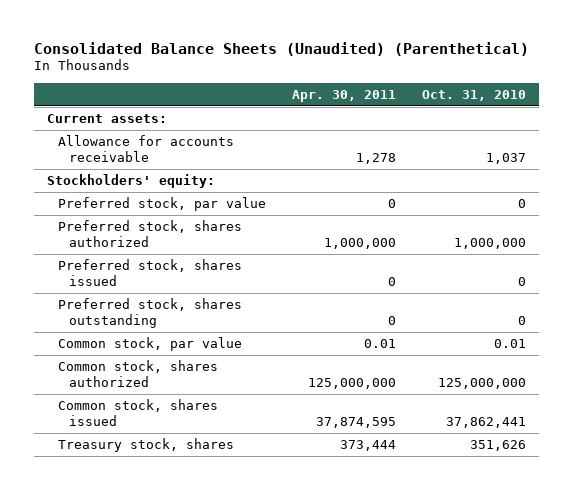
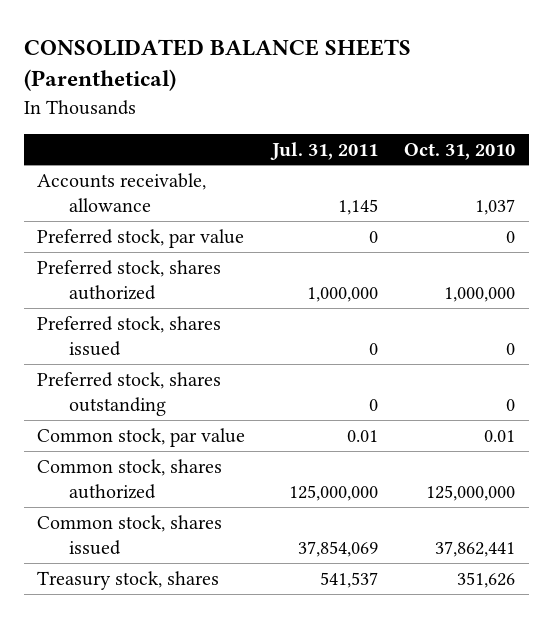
- Consolidated Balance Sheets (Unaudited) (Parenthetical)
+ CONSOLIDATED BALANCE SHEETS (Parenthetical)
- | Apr. 30, 2011 | Oct. 31, 2010
+ | Jul. 31, 2011 | Oct. 31, 2010
- Current assets:
- Allowance for accounts receivable | 1,278 | 1,037
- Stockholders' equity:
+ Accounts receivable, allowance | 1,145 | 1,037

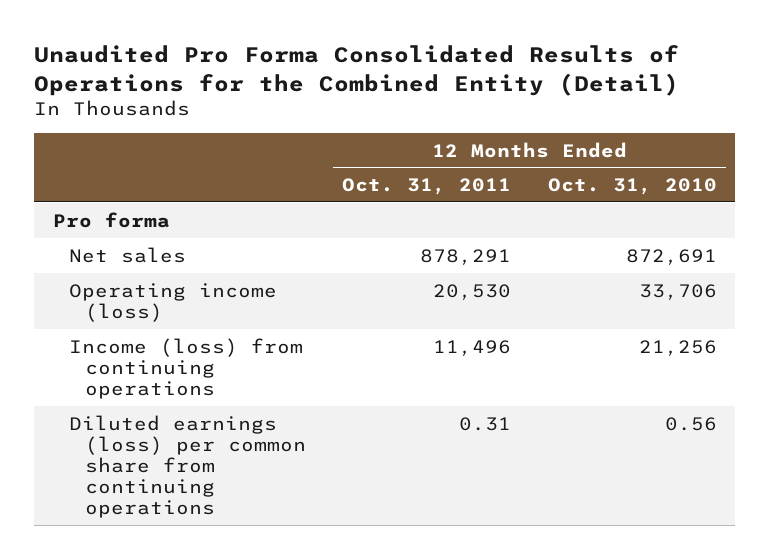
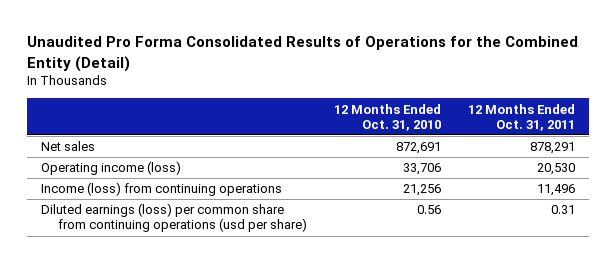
- | 12 Months Ended Oct. 31, 2011 | 12 Months Ended Oct. 31, 2010
+ | 12 Months Ended Oct. 31, 2010 | 12 Months Ended Oct. 31, 2011
- Pro forma
- Diluted earnings (loss) per common share from continuing operations | 0.31 | 0.56
+ Diluted earnings (loss) per common share from continuing operations (usd per share) | 0.56 | 0.31

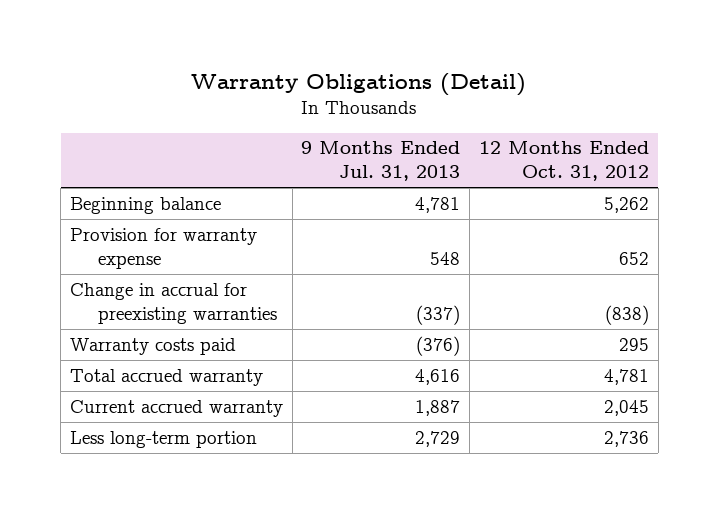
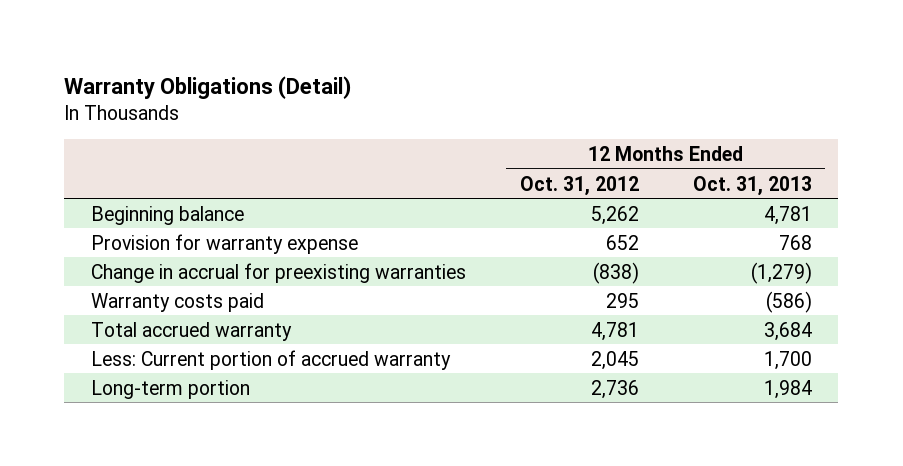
- | 9 Months Ended Jul. 31, 2013 | 12 Months Ended Oct. 31, 2012
+ | 12 Months Ended Oct. 31, 2012 | 12 Months Ended Oct. 31, 2013
- Current accrued warranty | 1,887 | 2,045
- Less long-term portion | 2,729 | 2,736
+ Less: Current portion of accrued warranty | 2,045 | 1,700
+ Long-term portion | 2,736 | 1,984

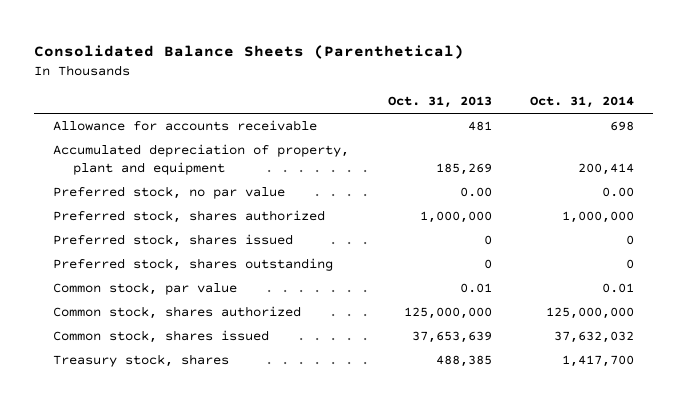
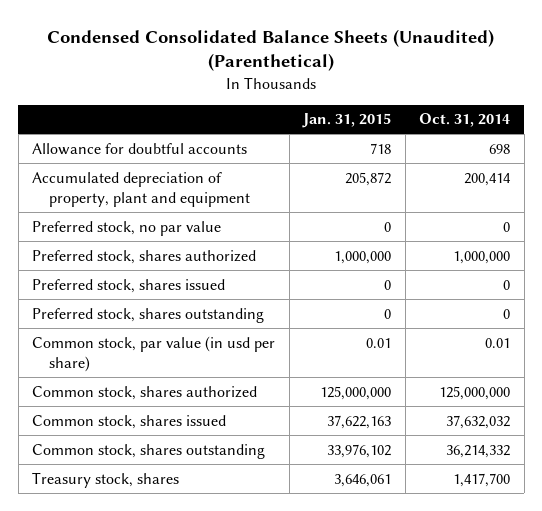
- Consolidated Balance Sheets (Parenthetical)
+ Condensed Consolidated Balance Sheets (Unaudited) (Parenthetical)
- | Oct. 31, 2013 | Oct. 31, 2014
+ | Jan. 31, 2015 | Oct. 31, 2014
- Allowance for accounts receivable | 481 | 698
+ Allowance for doubtful accounts | 718 | 698
- Preferred stock, no par value | 0.00 | 0.00
+ Preferred stock, no par value | 0 | 0
- Common stock, par value | 0.01 | 0.01
+ Common stock, par value (in usd per share) | 0.01 | 0.01
+ Common stock, shares outstanding | 33,976,102 | 36,214,332

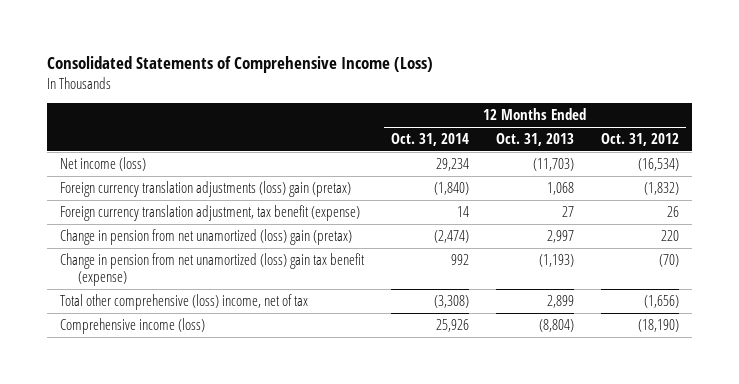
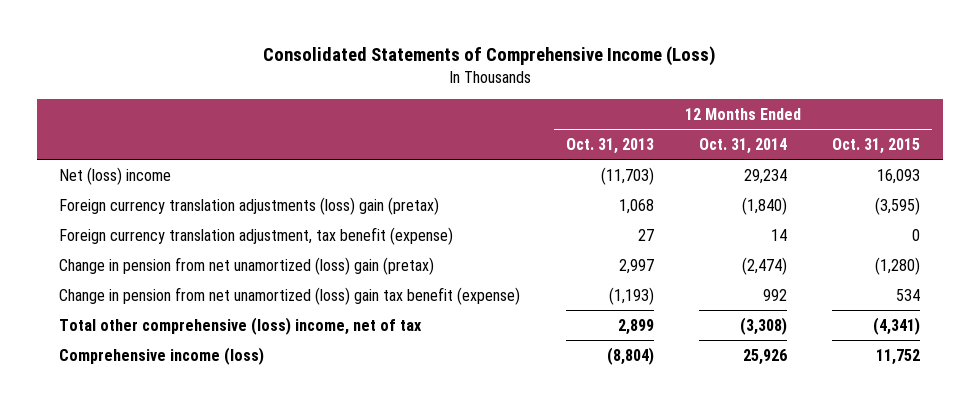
- | 12 Months Ended Oct. 31, 2014 | 12 Months Ended Oct. 31, 2013 | 12 Months Ended Oct. 31, 2012
+ | 12 Months Ended Oct. 31, 2013 | 12 Months Ended Oct. 31, 2014 | 12 Months Ended Oct. 31, 2015
- Net income (loss) | 29,234 | (11,703) | (16,534)
+ Net (loss) income | (11,703) | 29,234 | 16,093

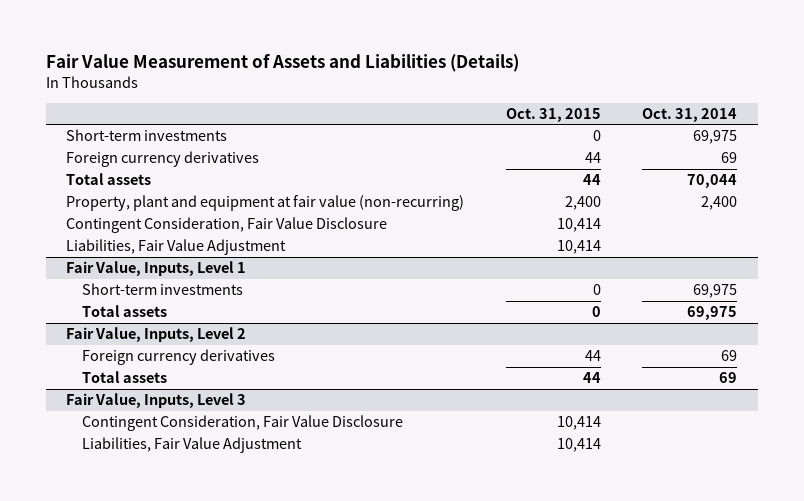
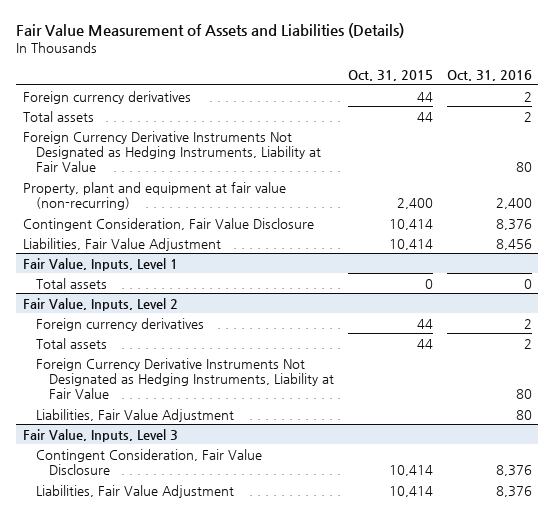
- | Oct. 31, 2015 | Oct. 31, 2014
+ | Oct. 31, 2015 | Oct. 31, 2016
- Short-term investments | 0 | 69,975
+ Foreign Currency Derivative Instruments Not Designated as Hedging Instruments, Liability at Fair Value | | 80
@ Fair Value, Inputs, Level 1
- Short-term investments | 0 | 69,975
@ Fair Value, Inputs, Level 2
+ Foreign Currency Derivative Instruments Not Designated as Hedging Instruments, Liability at Fair Value | | 80
+ Liabilities, Fair Value Adjustment | | 80

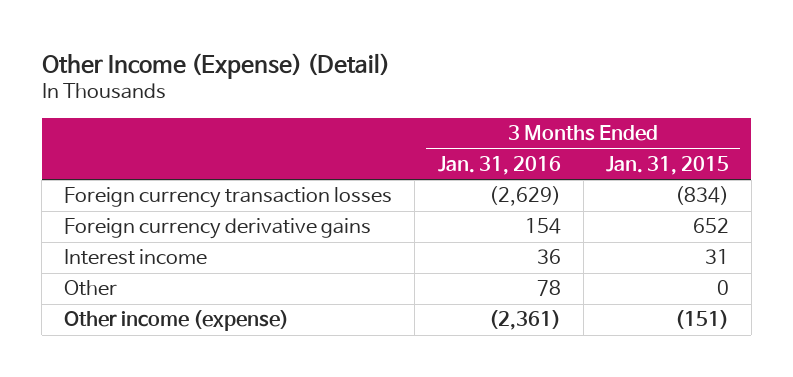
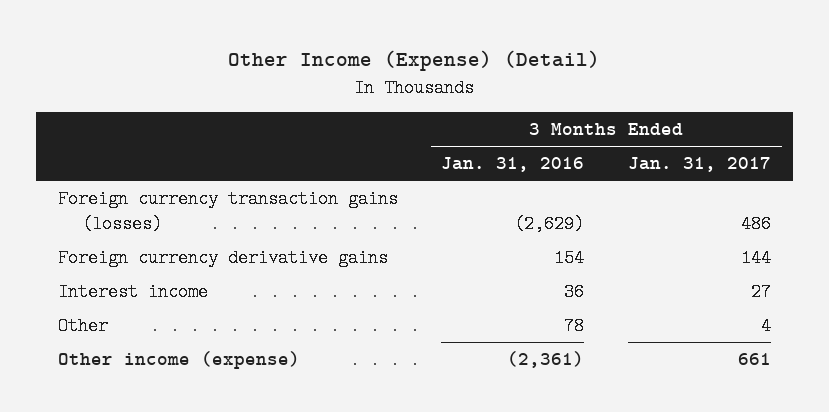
- | 3 Months Ended Jan. 31, 2016 | 3 Months Ended Jan. 31, 2015
+ | 3 Months Ended Jan. 31, 2016 | 3 Months Ended Jan. 31, 2017
- Foreign currency transaction losses | (2,629) | (834)
+ Foreign currency transaction gains (losses) | (2,629) | 486

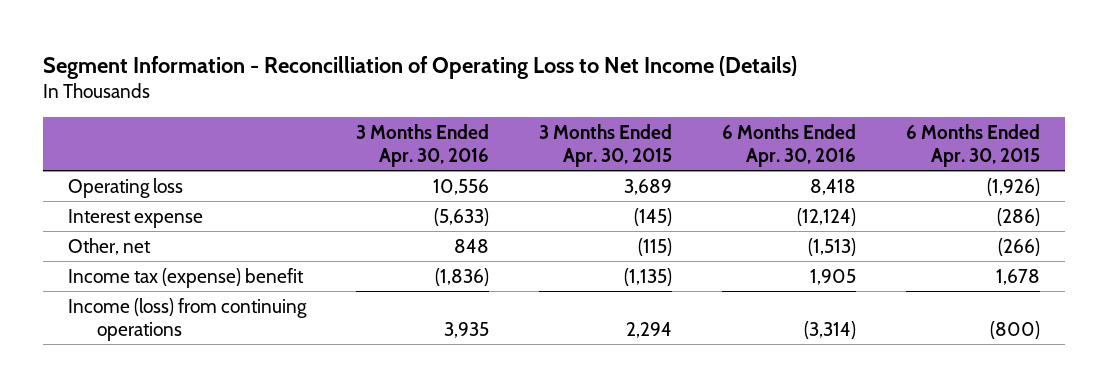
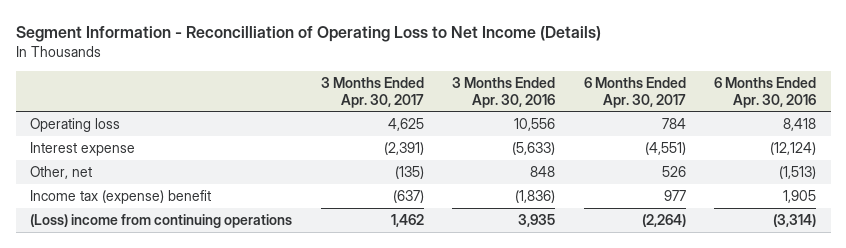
- | 3 Months Ended Apr. 30, 2016 | 3 Months Ended Apr. 30, 2015 | 6 Months Ended Apr. 30, 2016 | 6 Months Ended Apr. 30, 2015
+ | 3 Months Ended Apr. 30, 2017 | 3 Months Ended Apr. 30, 2016 | 6 Months Ended Apr. 30, 2017 | 6 Months Ended Apr. 30, 2016
- Income (loss) from continuing operations | 3,935 | 2,294 | (3,314) | (800)
+ (Loss) income from continuing operations | 1,462 | 3,935 | (2,264) | (3,314)

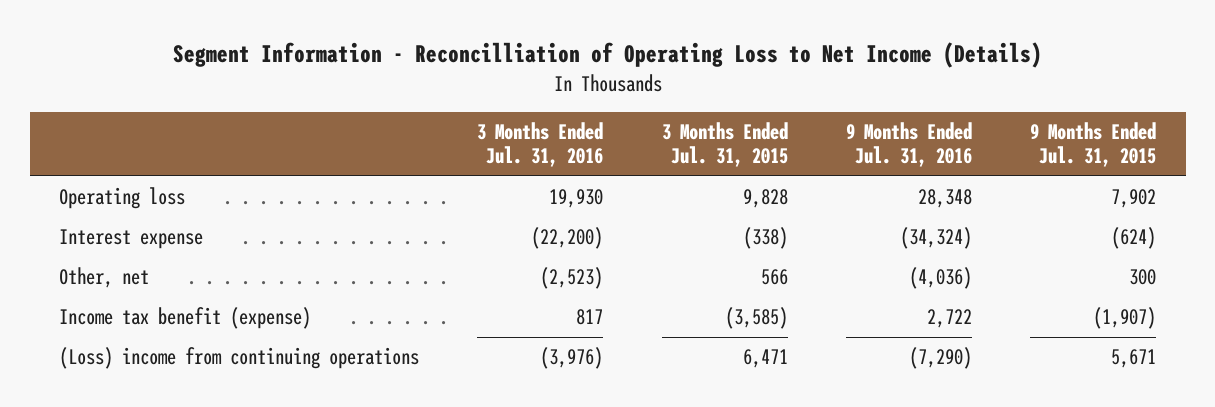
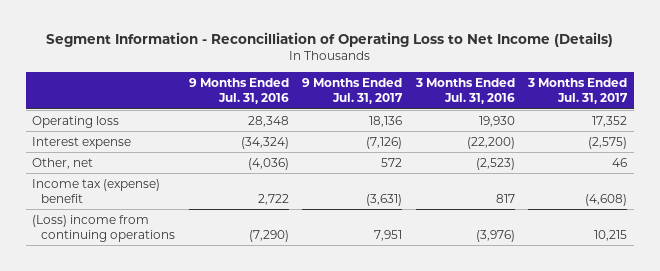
- | 3 Months Ended Jul. 31, 2016 | 3 Months Ended Jul. 31, 2015 | 9 Months Ended Jul. 31, 2016 | 9 Months Ended Jul. 31, 2015
+ | 9 Months Ended Jul. 31, 2016 | 9 Months Ended Jul. 31, 2017 | 3 Months Ended Jul. 31, 2016 | 3 Months Ended Jul. 31, 2017
- Income tax benefit (expense) | 817 | (3,585) | 2,722 | (1,907)
+ Income tax (expense) benefit | 2,722 | (3,631) | 817 | (4,608)

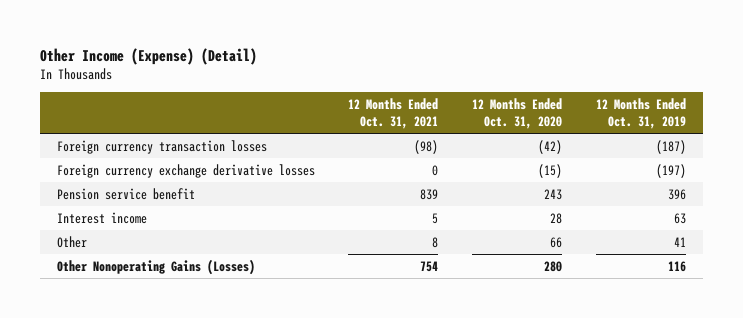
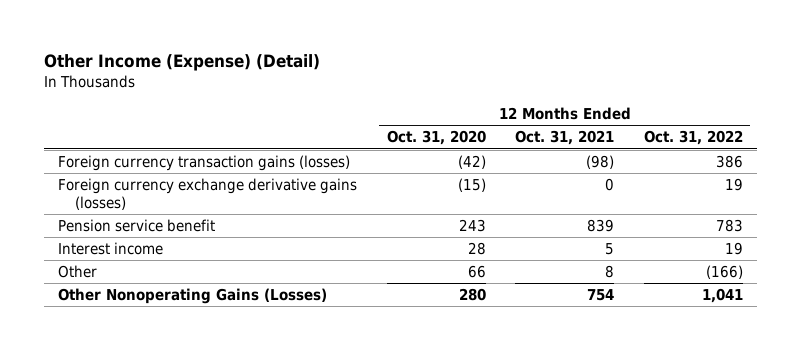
- | 12 Months Ended Oct. 31, 2021 | 12 Months Ended Oct. 31, 2020 | 12 Months Ended Oct. 31, 2019
+ | 12 Months Ended Oct. 31, 2020 | 12 Months Ended Oct. 31, 2021 | 12 Months Ended Oct. 31, 2022
- Foreign currency transaction losses | (98) | (42) | (187)
- Foreign currency exchange derivative losses | 0 | (15) | (197)
+ Foreign currency transaction gains (losses) | (42) | (98) | 386
+ Foreign currency exchange derivative gains (losses) | (15) | 0 | 19

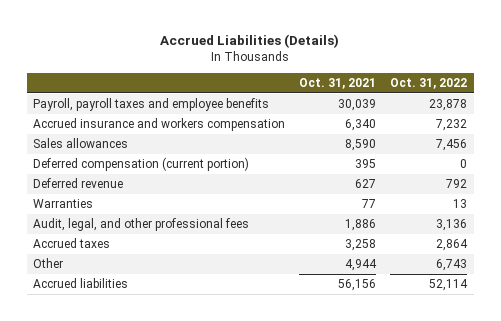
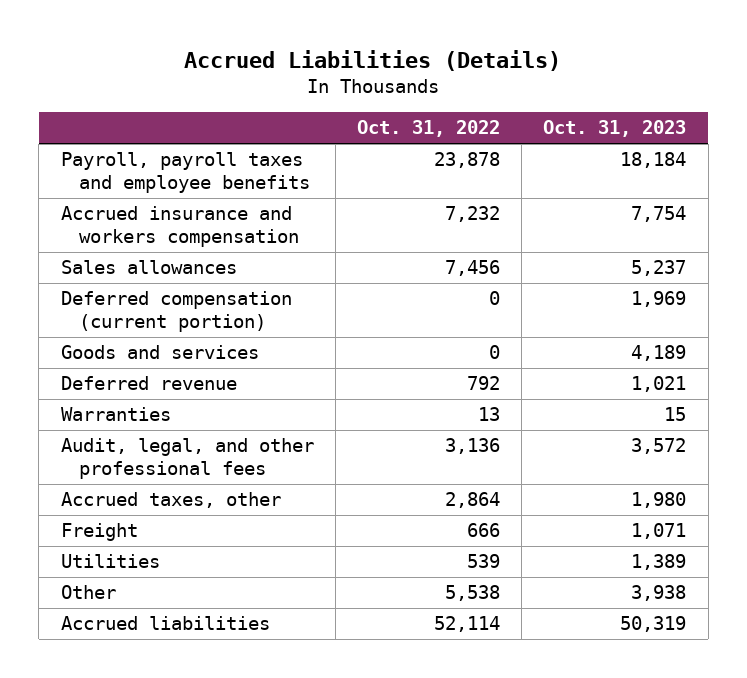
- | Oct. 31, 2021 | Oct. 31, 2022
+ | Oct. 31, 2022 | Oct. 31, 2023
+ Goods and services | 0 | 4,189
- Accrued taxes | 3,258 | 2,864
- Other | 4,944 | 6,743
+ Accrued taxes, other | 2,864 | 1,980
+ Freight | 666 | 1,071
+ Utilities | 539 | 1,389
+ Other | 5,538 | 3,938

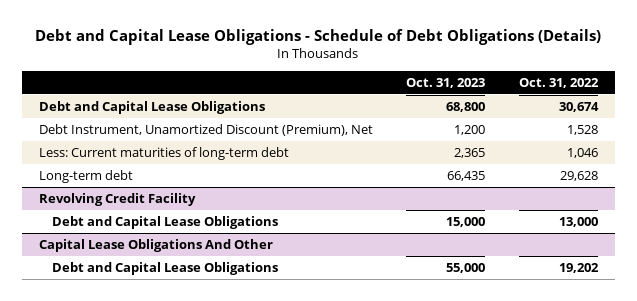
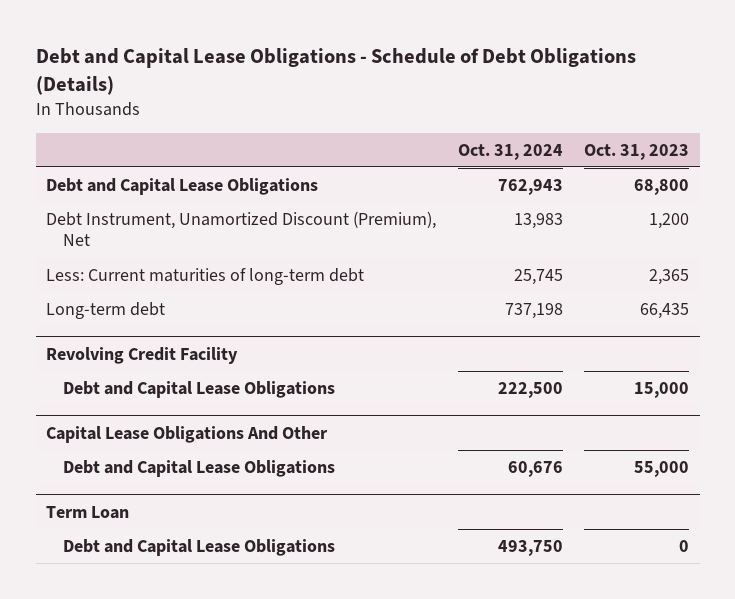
- | Oct. 31, 2023 | Oct. 31, 2022
+ | Oct. 31, 2024 | Oct. 31, 2023
+ Term Loan
+ Debt and Capital Lease Obligations | 493,750 | 0

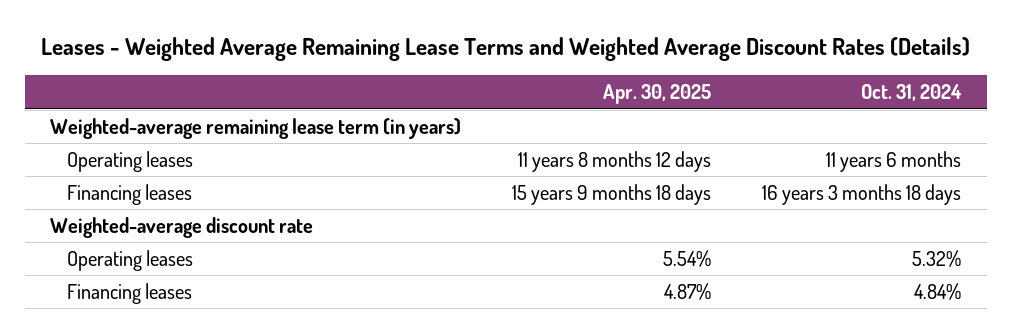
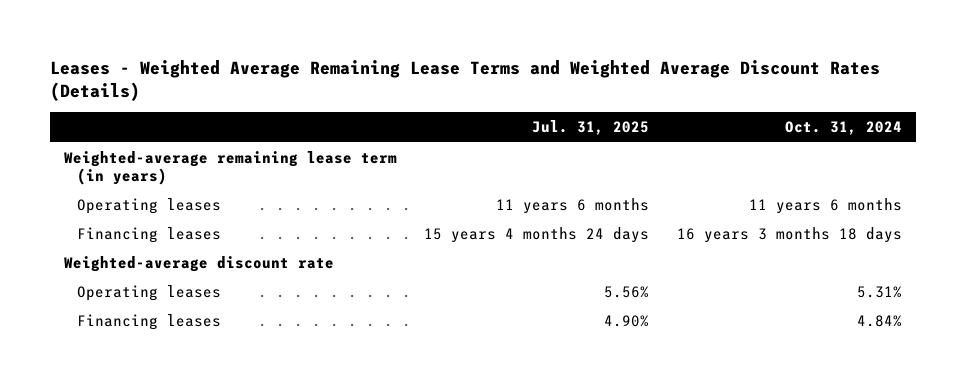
- | Apr. 30, 2025 | Oct. 31, 2024
+ | Jul. 31, 2025 | Oct. 31, 2024
- Operating leases | 5.54% | 5.32%
+ Operating leases | 5.56% | 5.31%

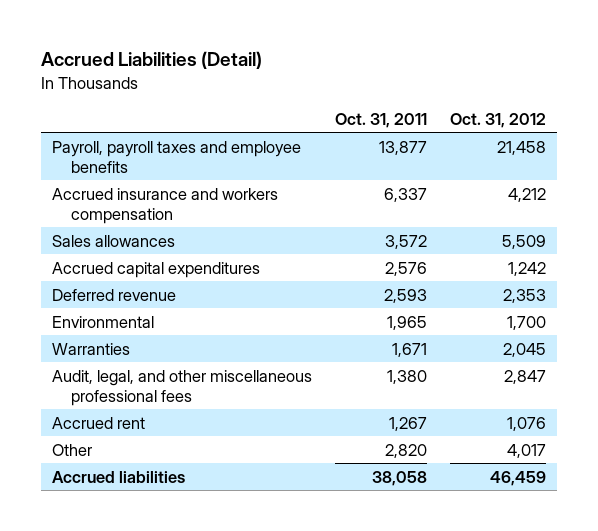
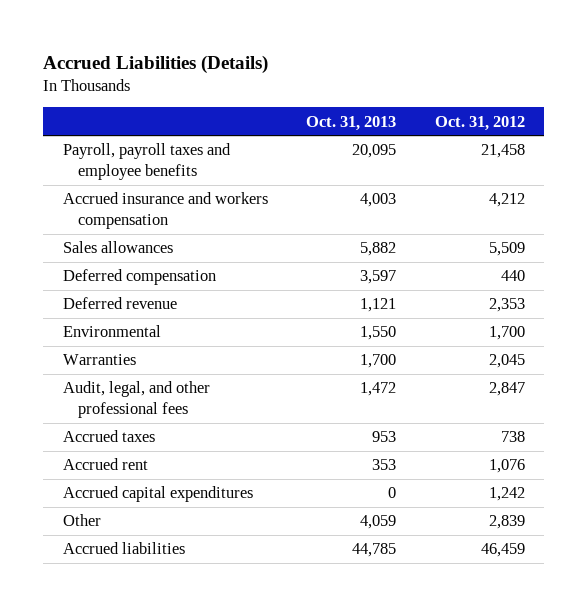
- Accrued Liabilities (Detail)
+ Accrued Liabilities (Details)
- | Oct. 31, 2011 | Oct. 31, 2012
+ | Oct. 31, 2013 | Oct. 31, 2012
+ Deferred compensation | 3,597 | 440
- Audit, legal, and other miscellaneous professional fees | 1,380 | 2,847
+ Audit, legal, and other professional fees | 1,472 | 2,847
+ Accrued taxes | 953 | 738
- Other | 2,820 | 4,017
moved down: Accrued capital expenditures | 0 | 1,242
+ Other | 4,059 | 2,839

